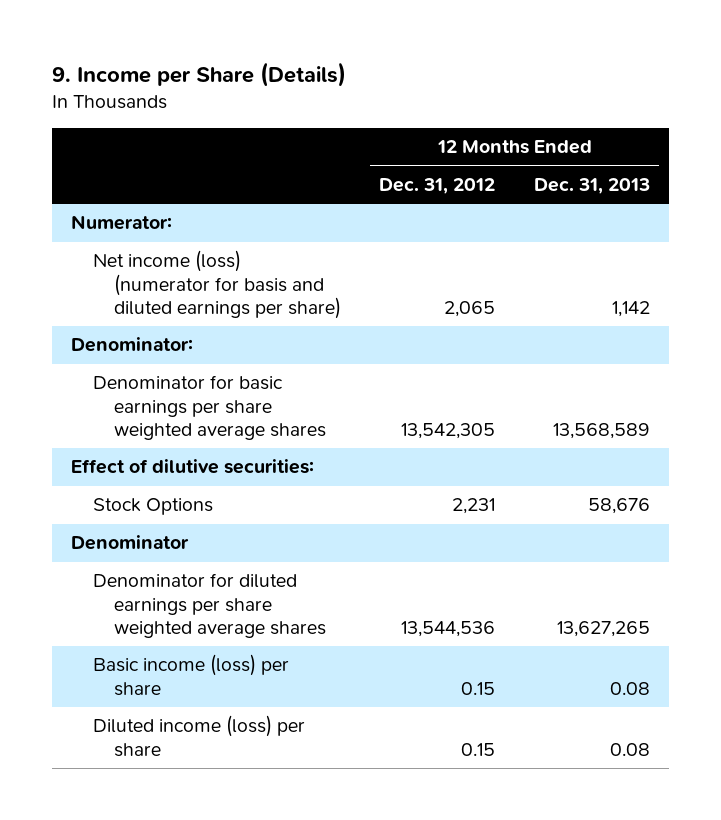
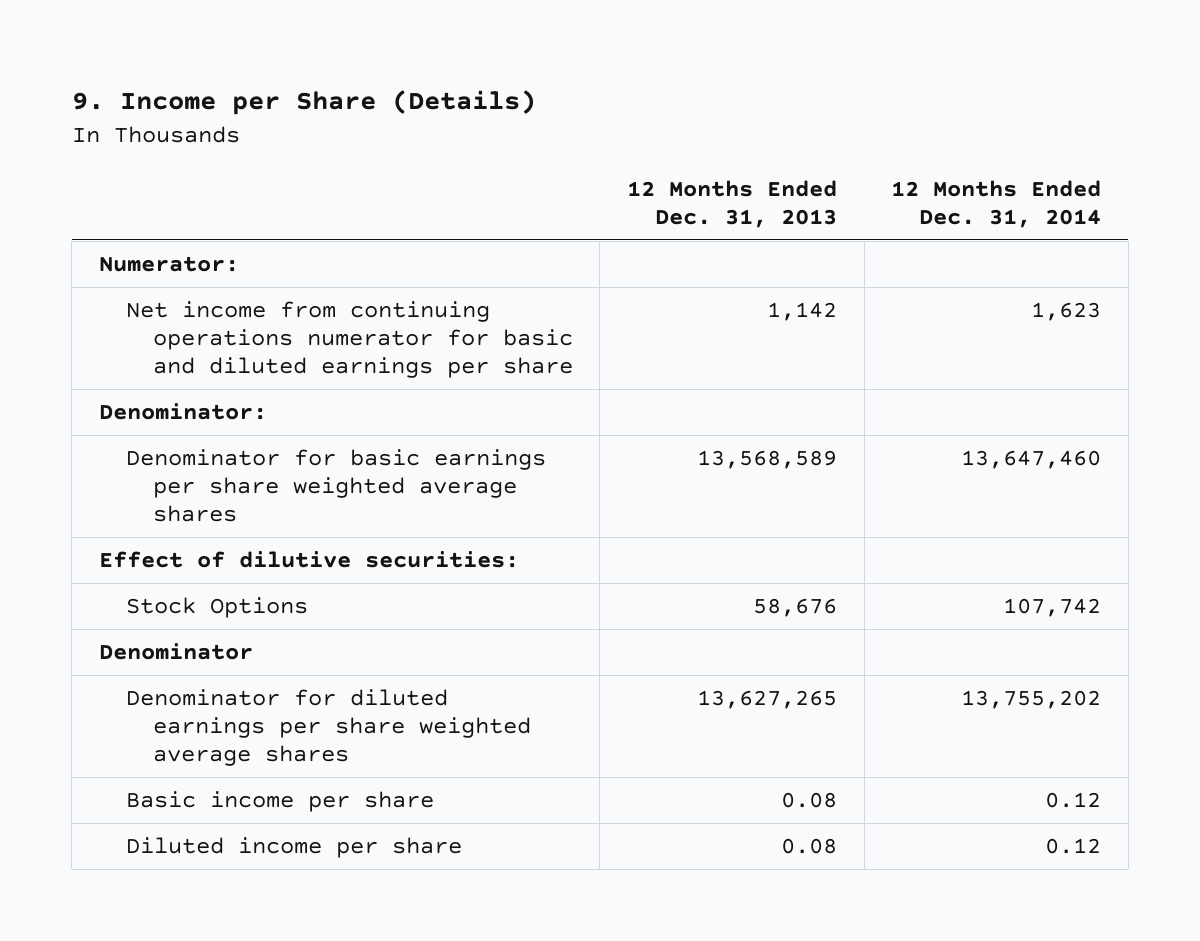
- | 12 Months Ended Dec. 31, 2012 | 12 Months Ended Dec. 31, 2013
+ | 12 Months Ended Dec. 31, 2013 | 12 Months Ended Dec. 31, 2014
- Net income (loss) (numerator for basis and diluted earnings per share) | 2,065 | 1,142
+ Net income from continuing operations numerator for basic and diluted earnings per share | 1,142 | 1,623
- Basic income (loss) per share | 0.15 | 0.08
- Diluted income (loss) per share | 0.15 | 0.08
+ Basic income per share | 0.08 | 0.12
+ Diluted income per share | 0.08 | 0.12

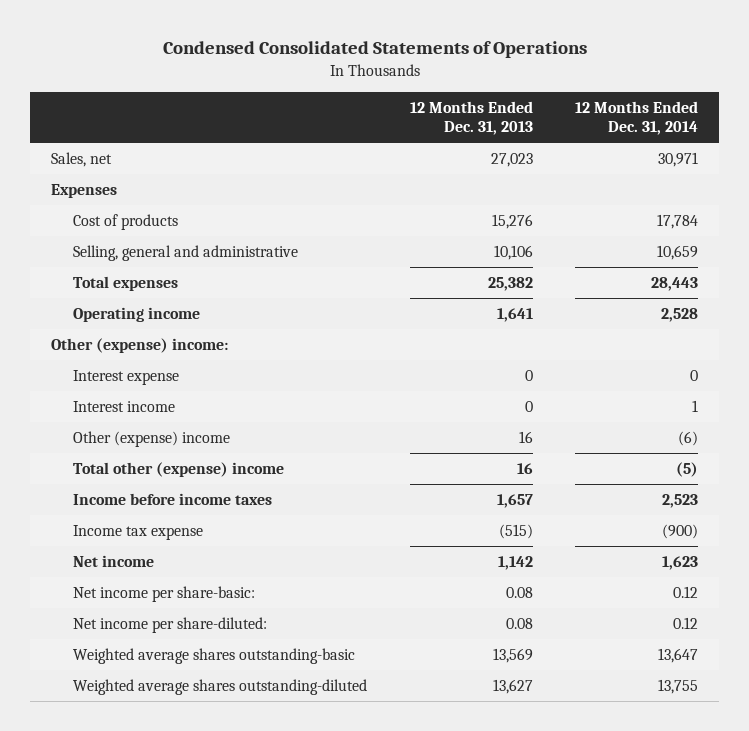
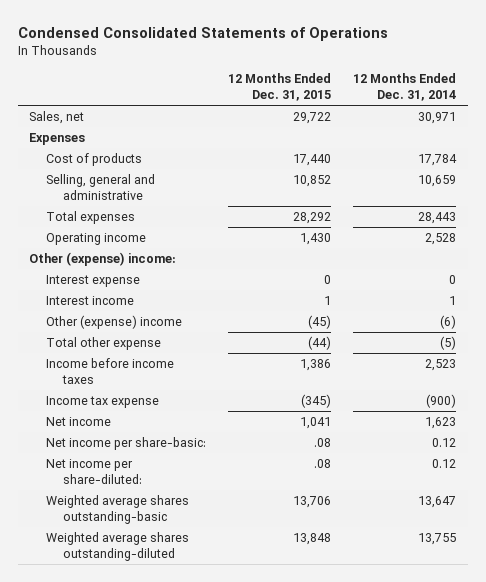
- | 12 Months Ended Dec. 31, 2013 | 12 Months Ended Dec. 31, 2014
+ | 12 Months Ended Dec. 31, 2015 | 12 Months Ended Dec. 31, 2014
- Total other (expense) income | 16 | (5)
+ Total other expense | (44) | (5)

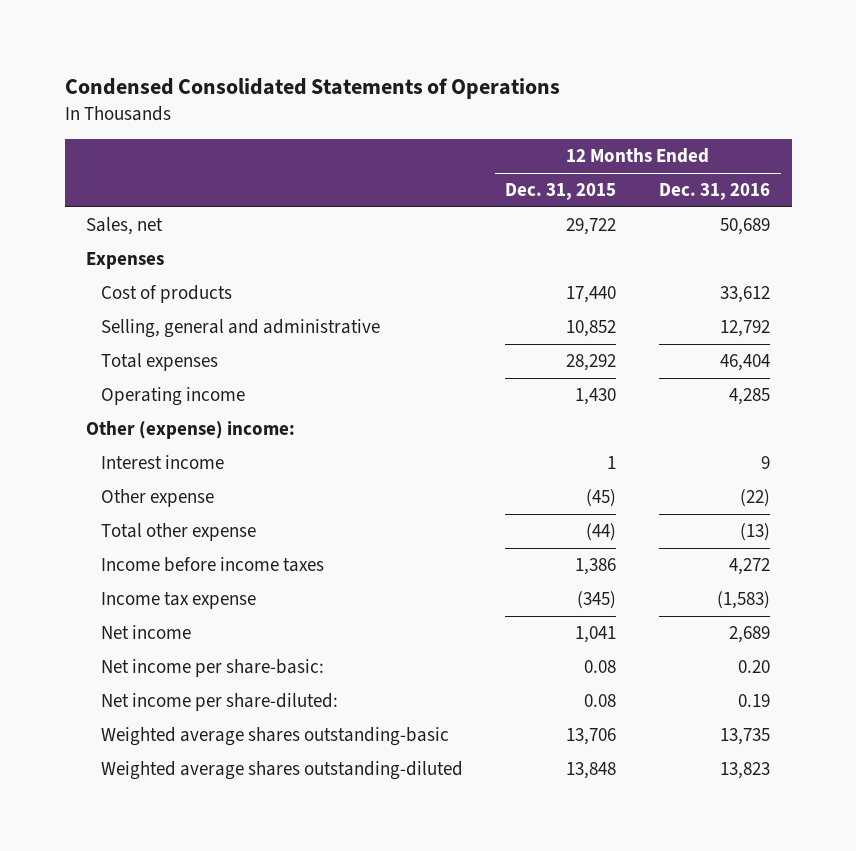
- | 12 Months Ended Dec. 31, 2015 | 12 Months Ended Dec. 31, 2014
+ | 12 Months Ended Dec. 31, 2015 | 12 Months Ended Dec. 31, 2016
- Interest expense | 0 | 0
- Other (expense) income | (45) | (6)
+ Other expense | (45) | (22)
- Net income per share-basic: | .08 | 0.12
- Net income per share-diluted: | .08 | 0.12
+ Net income per share-basic: | 0.08 | 0.20
+ Net income per share-diluted: | 0.08 | 0.19

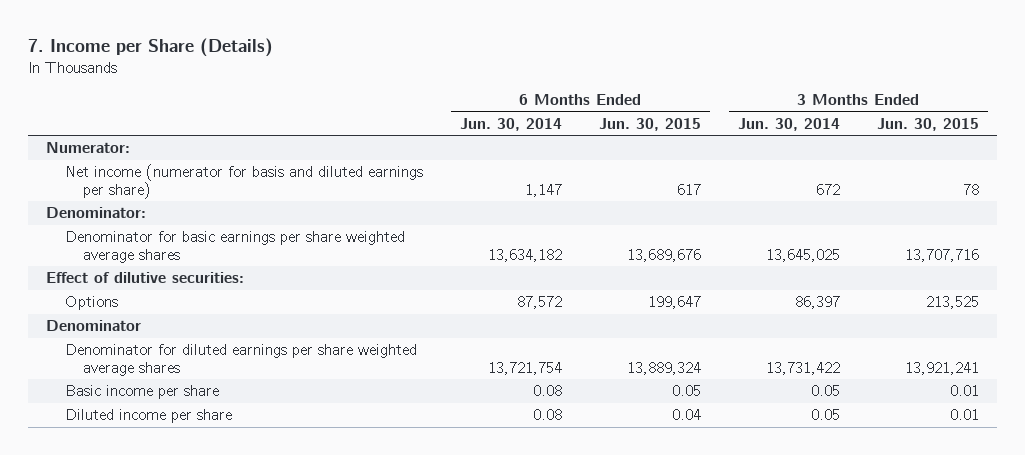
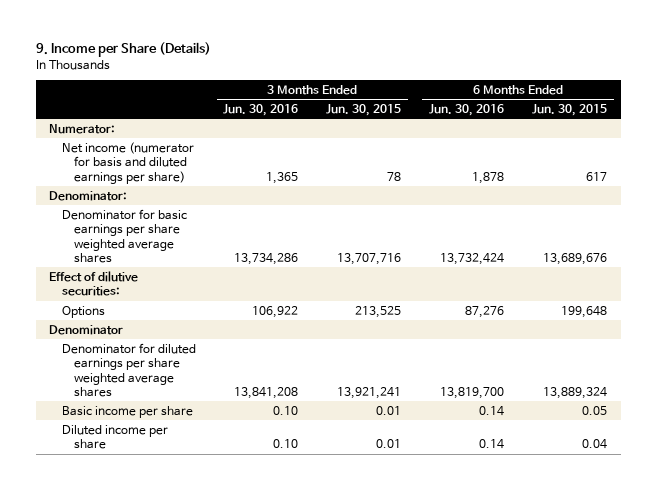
- 7. Income per Share (Details)
+ 9. Income per Share (Details)
- | 6 Months Ended Jun. 30, 2014 | 6 Months Ended Jun. 30, 2015 | 3 Months Ended Jun. 30, 2014 | 3 Months Ended Jun. 30, 2015
+ | 3 Months Ended Jun. 30, 2016 | 3 Months Ended Jun. 30, 2015 | 6 Months Ended Jun. 30, 2016 | 6 Months Ended Jun. 30, 2015
- Options | 87,572 | 199,647 | 86,397 | 213,525
+ Options | 106,922 | 213,525 | 87,276 | 199,648

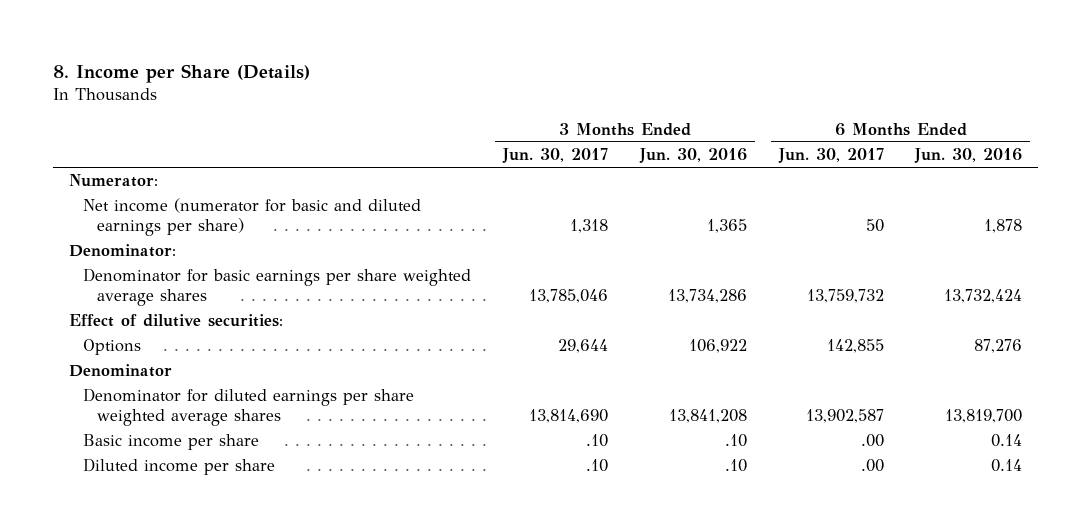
- 9. Income per Share (Details)
+ 8. Income per Share (Details)
- | 3 Months Ended Jun. 30, 2016 | 3 Months Ended Jun. 30, 2015 | 6 Months Ended Jun. 30, 2016 | 6 Months Ended Jun. 30, 2015
+ | 3 Months Ended Jun. 30, 2017 | 3 Months Ended Jun. 30, 2016 | 6 Months Ended Jun. 30, 2017 | 6 Months Ended Jun. 30, 2016
- Net income (numerator for basis and diluted earnings per share) | 1,365 | 78 | 1,878 | 617
+ Net income (numerator for basic and diluted earnings per share) | 1,318 | 1,365 | 50 | 1,878
- Basic income per share | 0.10 | 0.01 | 0.14 | 0.05
- Diluted income per share | 0.10 | 0.01 | 0.14 | 0.04
+ Basic income per share | .10 | .10 | .00 | 0.14
+ Diluted income per share | .10 | .10 | .00 | 0.14

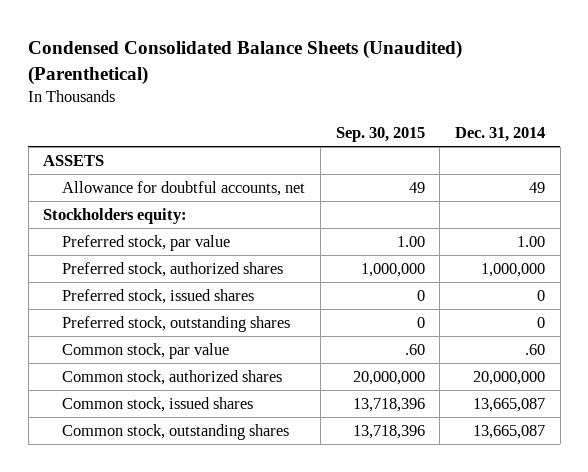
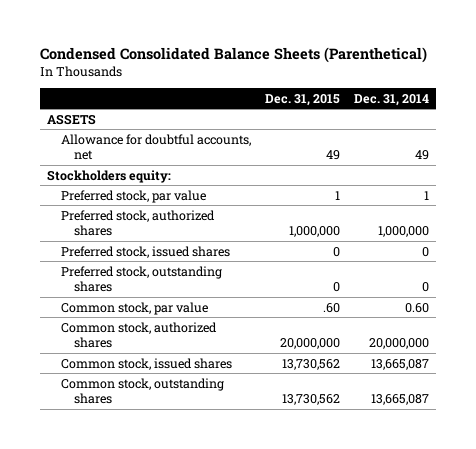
- Condensed Consolidated Balance Sheets (Unaudited) (Parenthetical)
+ Condensed Consolidated Balance Sheets (Parenthetical)
- | Sep. 30, 2015 | Dec. 31, 2014
+ | Dec. 31, 2015 | Dec. 31, 2014
- Preferred stock, par value | 1.00 | 1.00
+ Preferred stock, par value | 1 | 1
- Common stock, par value | .60 | .60
+ Common stock, par value | .60 | 0.60

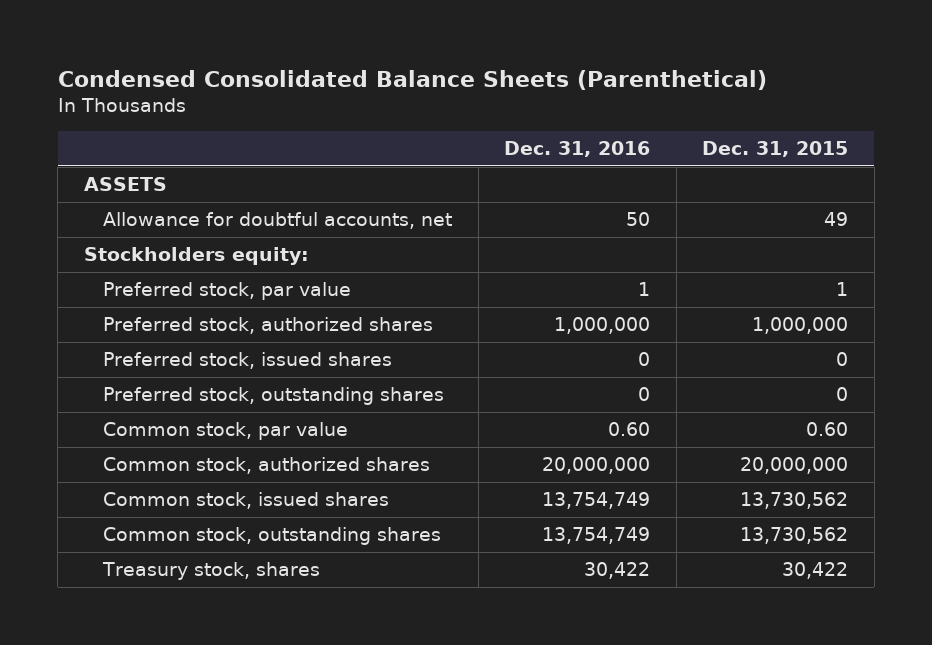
- | Dec. 31, 2015 | Dec. 31, 2014
+ | Dec. 31, 2016 | Dec. 31, 2015
- Common stock, par value | .60 | 0.60
+ Common stock, par value | 0.60 | 0.60
+ Treasury stock, shares | 30,422 | 30,422

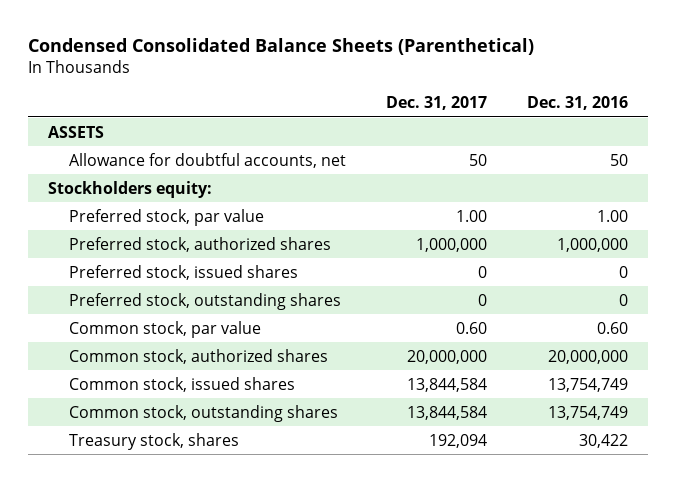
- | Dec. 31, 2016 | Dec. 31, 2015
+ | Dec. 31, 2017 | Dec. 31, 2016
- Preferred stock, par value | 1 | 1
+ Preferred stock, par value | 1.00 | 1.00

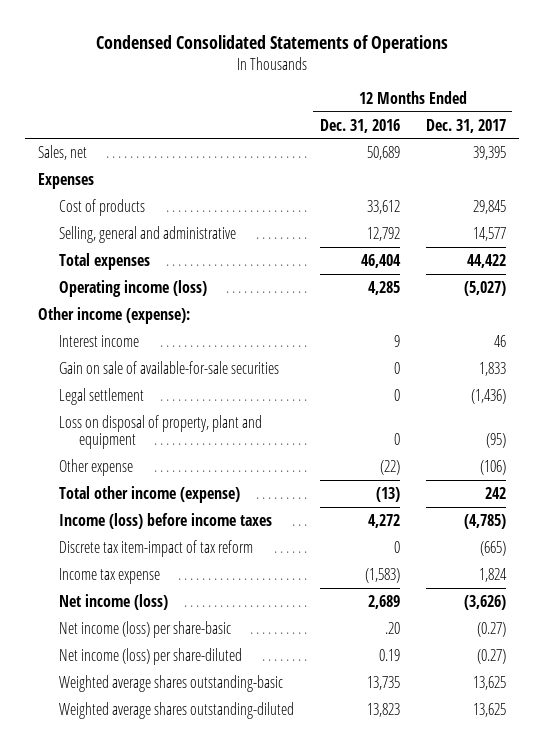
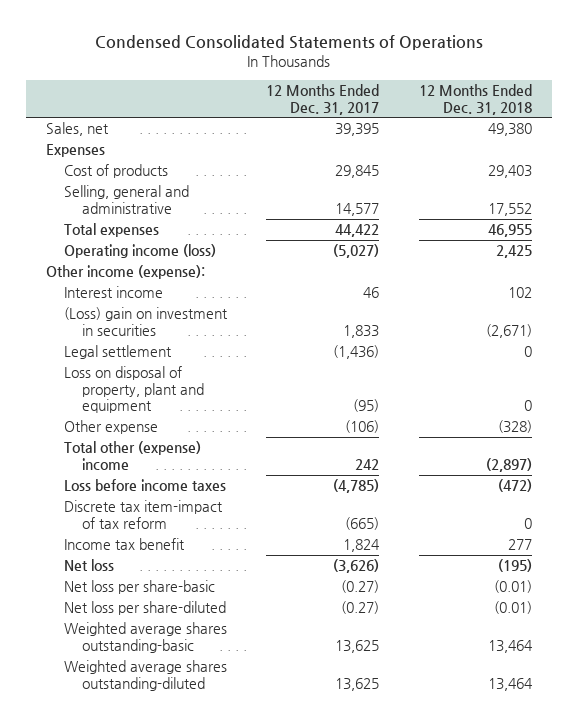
- | 12 Months Ended Dec. 31, 2016 | 12 Months Ended Dec. 31, 2017
+ | 12 Months Ended Dec. 31, 2017 | 12 Months Ended Dec. 31, 2018
- Gain on sale of available-for-sale securities | 0 | 1,833
+ (Loss) gain on investment in securities | 1,833 | (2,671)
- Total other income (expense) | (13) | 242
- Income (loss) before income taxes | 4,272 | (4,785)
+ Total other (expense) income | 242 | (2,897)
+ Loss before income taxes | (4,785) | (472)
- Income tax expense | (1,583) | 1,824
- Net income (loss) | 2,689 | (3,626)
- Net income (loss) per share-basic | .20 | (0.27)
- Net income (loss) per share-diluted | 0.19 | (0.27)
+ Income tax benefit | 1,824 | 277
+ Net loss | (3,626) | (195)
+ Net loss per share-basic | (0.27) | (0.01)
+ Net loss per share-diluted | (0.27) | (0.01)

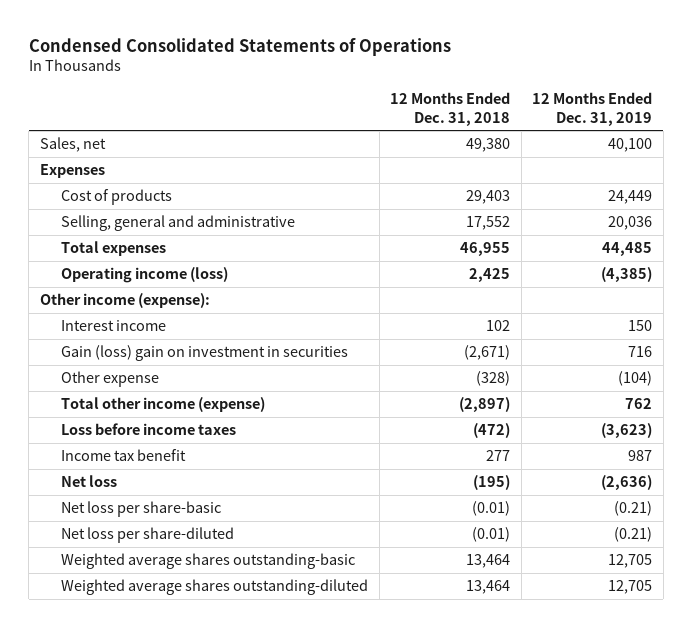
- | 12 Months Ended Dec. 31, 2017 | 12 Months Ended Dec. 31, 2018
+ | 12 Months Ended Dec. 31, 2018 | 12 Months Ended Dec. 31, 2019
- (Loss) gain on investment in securities | 1,833 | (2,671)
- Legal settlement | (1,436) | 0
- Loss on disposal of property, plant and equipment | (95) | 0
+ Gain (loss) gain on investment in securities | (2,671) | 716
- Total other (expense) income | 242 | (2,897)
+ Total other income (expense) | (2,897) | 762
- Discrete tax item-impact of tax reform | (665) | 0

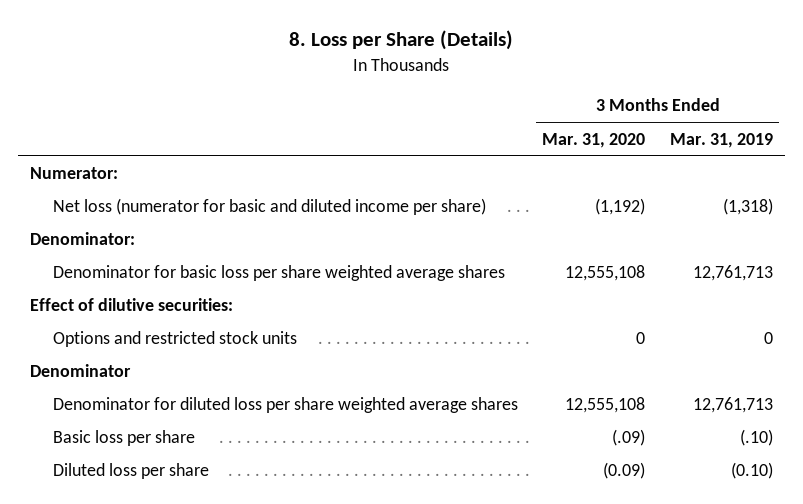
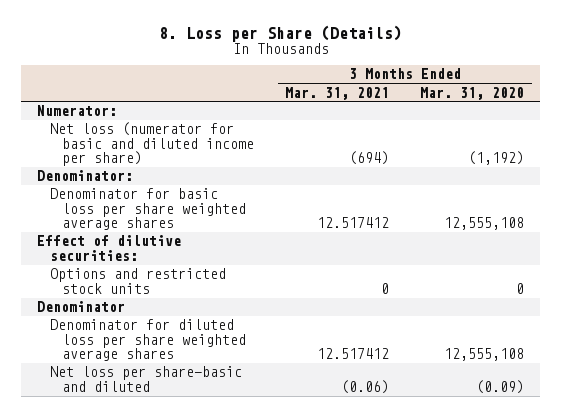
- | 3 Months Ended Mar. 31, 2020 | 3 Months Ended Mar. 31, 2019
+ | 3 Months Ended Mar. 31, 2021 | 3 Months Ended Mar. 31, 2020
- Basic loss per share | (.09) | (.10)
- Diluted loss per share | (0.09) | (0.10)
+ Net loss per share-basic and diluted | (0.06) | (0.09)

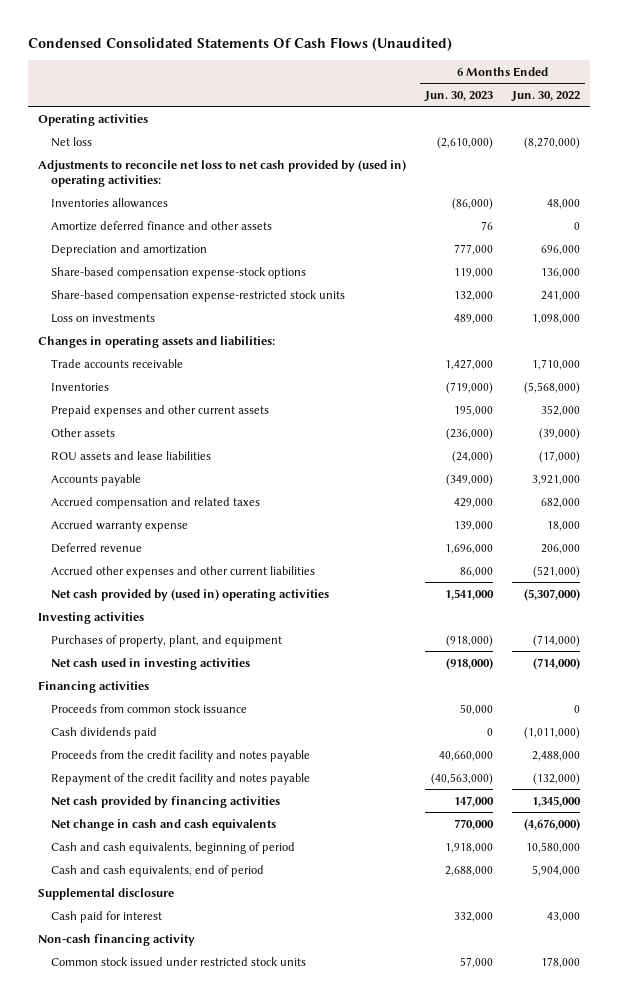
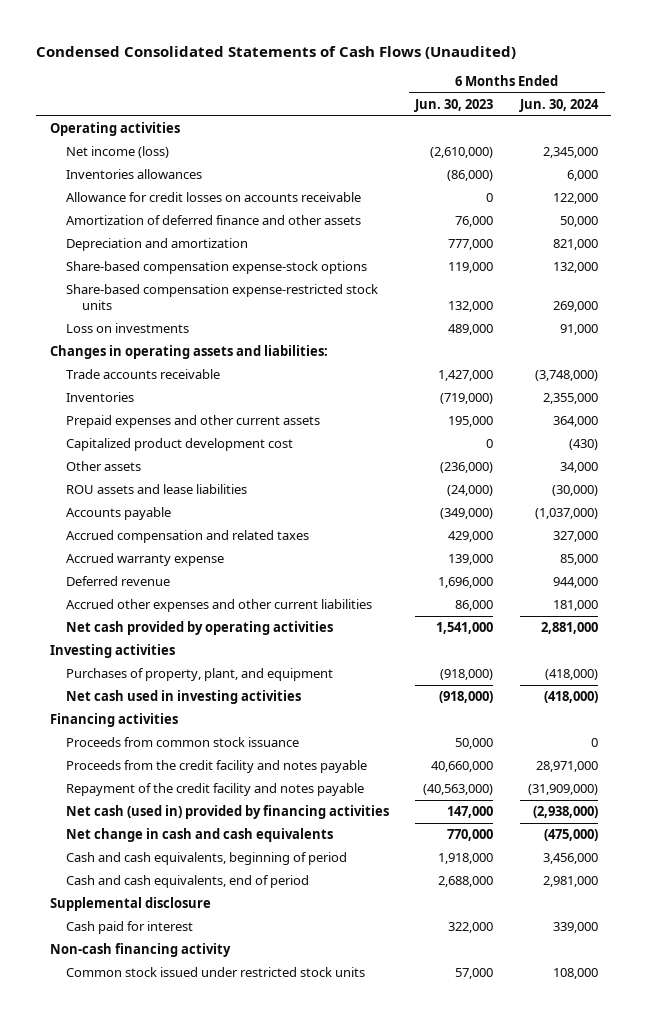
- Condensed Consolidated Statements Of Cash Flows (Unaudited)
+ Condensed Consolidated Statements of Cash Flows (Unaudited)
- | 6 Months Ended Jun. 30, 2023 | 6 Months Ended Jun. 30, 2022
+ | 6 Months Ended Jun. 30, 2023 | 6 Months Ended Jun. 30, 2024
- Net loss | (2,610,000) | (8,270,000)
- Adjustments to reconcile net loss to net cash provided by (used in) operating activities:
+ Net income (loss) | (2,610,000) | 2,345,000
- Amortize deferred finance and other assets | 76 | 0
+ Allowance for credit losses on accounts receivable | 0 | 122,000
+ Amortization of deferred finance and other assets | 76,000 | 50,000
+ Capitalized product development cost | 0 | (430)
- Net cash provided by (used in) operating activities | 1,541,000 | (5,307,000)
+ Net cash provided by operating activities | 1,541,000 | 2,881,000
- Cash dividends paid | 0 | (1,011,000)
- Net cash provided by financing activities | 147,000 | 1,345,000
+ Net cash (used in) provided by financing activities | 147,000 | (2,938,000)
- Cash paid for interest | 332,000 | 43,000
+ Cash paid for interest | 322,000 | 339,000

